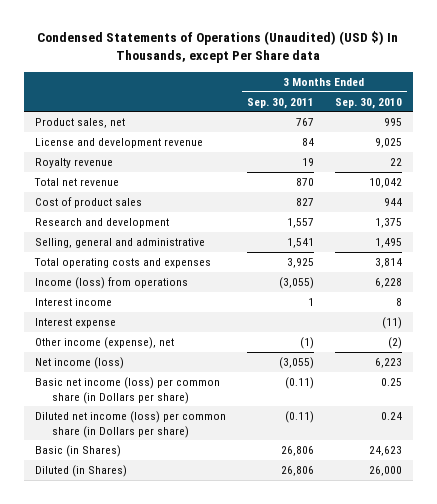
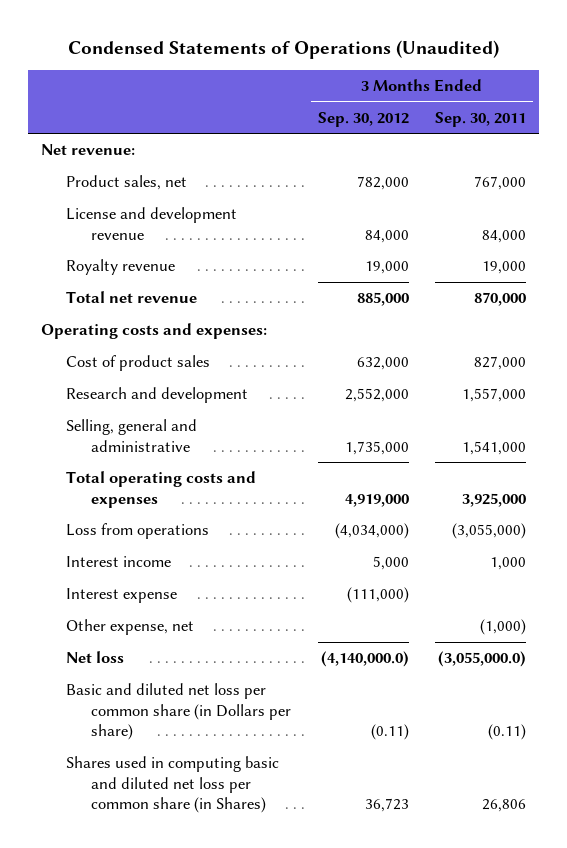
- Condensed Statements of Operations (Unaudited) (USD $) In Thousands, except Per Share data
+ Condensed Statements of Operations (Unaudited)
- | 3 Months Ended Sep. 30, 2011 | 3 Months Ended Sep. 30, 2010
+ | 3 Months Ended Sep. 30, 2012 | 3 Months Ended Sep. 30, 2011
- Product sales, net | 767 | 995
- License and development revenue | 84 | 9,025
- Royalty revenue | 19 | 22
- Total net revenue | 870 | 10,042
- Cost of product sales | 827 | 944
- Research and development | 1,557 | 1,375
- Selling, general and administrative | 1,541 | 1,495
- Total operating costs and expenses | 3,925 | 3,814
- Income (loss) from operations | (3,055) | 6,228
- Interest income | 1 | 8
+ Net revenue:
+ Product sales, net | 782,000 | 767,000
+ License and development revenue | 84,000 | 84,000
+ Royalty revenue | 19,000 | 19,000
+ Total net revenue | 885,000 | 870,000
+ Operating costs and expenses:
+ Cost of product sales | 632,000 | 827,000
+ Research and development | 2,552,000 | 1,557,000
+ Selling, general and administrative | 1,735,000 | 1,541,000
+ Total operating costs and expenses | 4,919,000 | 3,925,000
+ Loss from operations | (4,034,000) | (3,055,000)
+ Interest income | 5,000 | 1,000
- Other income (expense), net | (1) | (2)
- Net income (loss) | (3,055) | 6,223
- Basic net income (loss) per common share (in Dollars per share) | (0.11) | 0.25
- Diluted net income (loss) per common share (in Dollars per share) | (0.11) | 0.24
- Basic (in Shares) | 26,806 | 24,623
- Diluted (in Shares) | 26,806 | 26,000
+ Other expense, net | | (1,000)
+ Net loss | (4,140,000.0) | (3,055,000.0)
+ Basic and diluted net loss per common share (in Dollars per share) | (0.11) | (0.11)
+ Shares used in computing basic and diluted net loss per common share (in Shares) | 36,723 | 26,806

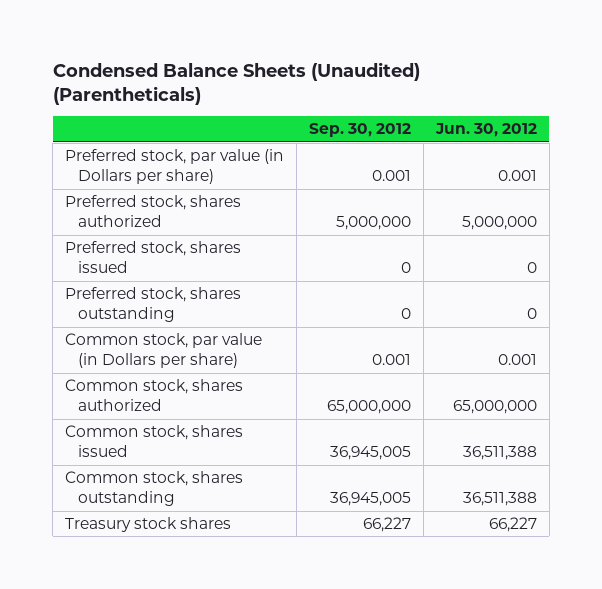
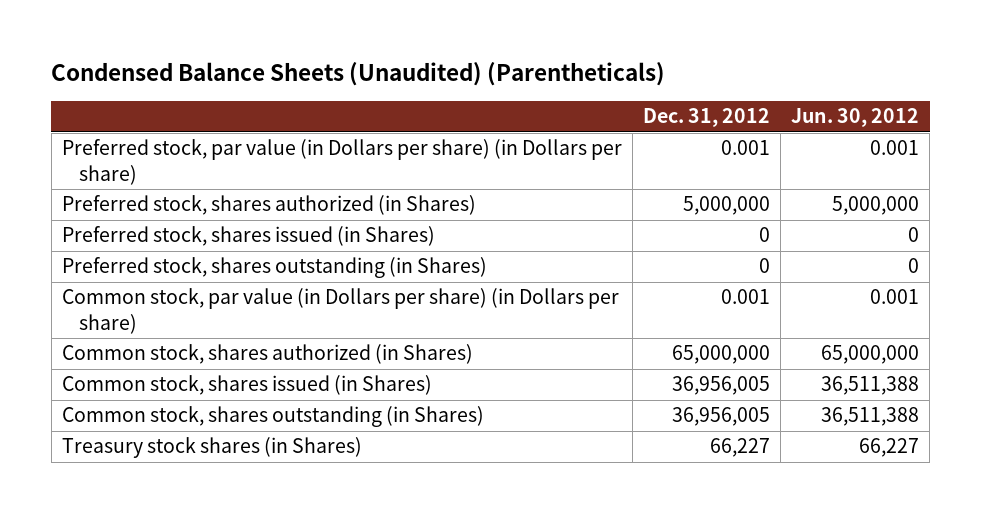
- | Sep. 30, 2012 | Jun. 30, 2012
+ | Dec. 31, 2012 | Jun. 30, 2012
- Preferred stock, par value (in Dollars per share) | 0.001 | 0.001
- Preferred stock, shares authorized | 5,000,000 | 5,000,000
- Preferred stock, shares issued | 0 | 0
- Preferred stock, shares outstanding | 0 | 0
- Common stock, par value (in Dollars per share) | 0.001 | 0.001
- Common stock, shares authorized | 65,000,000 | 65,000,000
- Common stock, shares issued | 36,945,005 | 36,511,388
- Common stock, shares outstanding | 36,945,005 | 36,511,388
- Treasury stock shares | 66,227 | 66,227
+ Preferred stock, par value (in Dollars per share) (in Dollars per share) | 0.001 | 0.001
+ Preferred stock, shares authorized (in Shares) | 5,000,000 | 5,000,000
+ Preferred stock, shares issued (in Shares) | 0 | 0
+ Preferred stock, shares outstanding (in Shares) | 0 | 0
+ Common stock, par value (in Dollars per share) (in Dollars per share) | 0.001 | 0.001
+ Common stock, shares authorized (in Shares) | 65,000,000 | 65,000,000
+ Common stock, shares issued (in Shares) | 36,956,005 | 36,511,388
+ Common stock, shares outstanding (in Shares) | 36,956,005 | 36,511,388
+ Treasury stock shares (in Shares) | 66,227 | 66,227

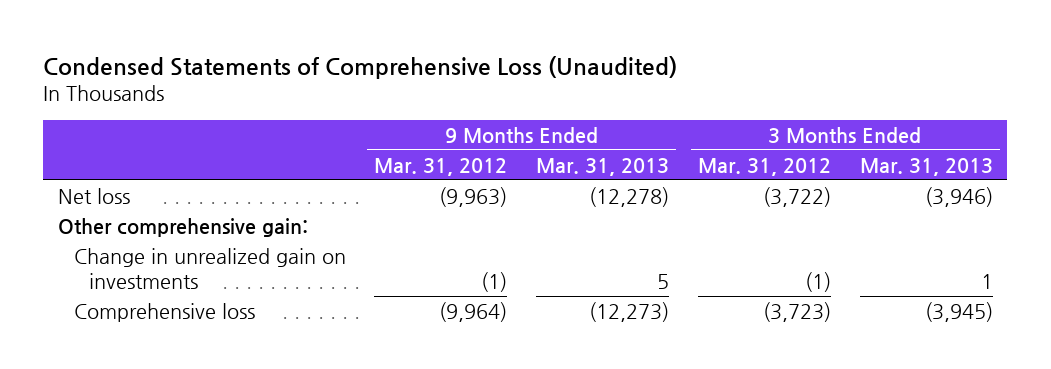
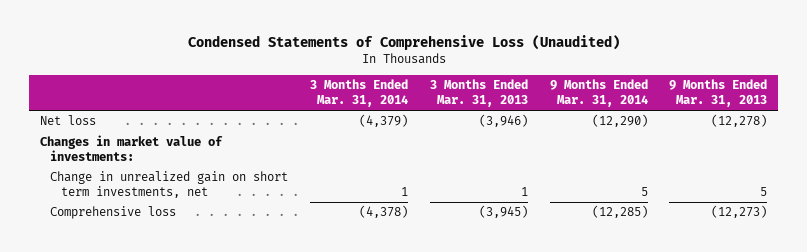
- | 9 Months Ended Mar. 31, 2012 | 9 Months Ended Mar. 31, 2013 | 3 Months Ended Mar. 31, 2012 | 3 Months Ended Mar. 31, 2013
+ | 3 Months Ended Mar. 31, 2014 | 3 Months Ended Mar. 31, 2013 | 9 Months Ended Mar. 31, 2014 | 9 Months Ended Mar. 31, 2013
- Other comprehensive gain:
- Change in unrealized gain on investments | (1) | 5 | (1) | 1
+ Changes in market value of investments:
+ Change in unrealized gain on short term investments, net | 1 | 1 | 5 | 5

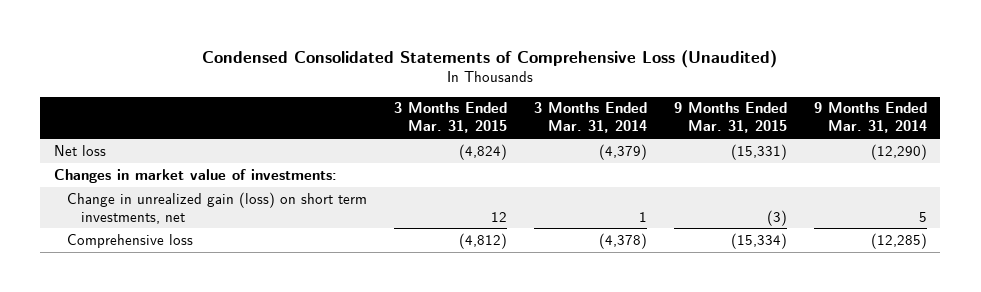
- Condensed Statements of Comprehensive Loss (Unaudited)
+ Condensed Consolidated Statements of Comprehensive Loss (Unaudited)
- | 3 Months Ended Mar. 31, 2014 | 3 Months Ended Mar. 31, 2013 | 9 Months Ended Mar. 31, 2014 | 9 Months Ended Mar. 31, 2013
+ | 3 Months Ended Mar. 31, 2015 | 3 Months Ended Mar. 31, 2014 | 9 Months Ended Mar. 31, 2015 | 9 Months Ended Mar. 31, 2014
- Change in unrealized gain on short term investments, net | 1 | 1 | 5 | 5
+ Change in unrealized gain (loss) on short term investments, net | 12 | 1 | (3) | 5

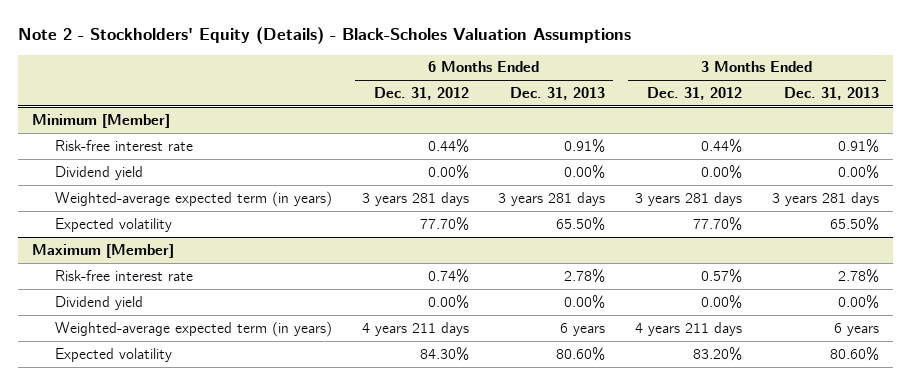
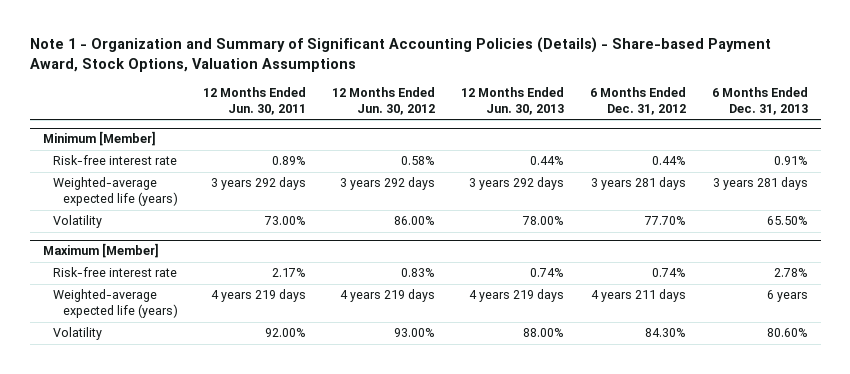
- Note 2 - Stockholders' Equity (Details) - Black-Scholes Valuation Assumptions
+ Note 1 - Organization and Summary of Significant Accounting Policies (Details) - Share-based Payment Award, Stock Options, Valuation Assumptions
- | 6 Months Ended Dec. 31, 2012 | 6 Months Ended Dec. 31, 2013 | 3 Months Ended Dec. 31, 2012 | 3 Months Ended Dec. 31, 2013
+ | 12 Months Ended Jun. 30, 2011 | 12 Months Ended Jun. 30, 2012 | 12 Months Ended Jun. 30, 2013 | 6 Months Ended Dec. 31, 2012 | 6 Months Ended Dec. 31, 2013
@ Minimum [Member]
- Dividend yield | 0.00% | 0.00% | 0.00% | 0.00%
- Weighted-average expected term (in years) | 3 years 281 days | 3 years 281 days | 3 years 281 days | 3 years 281 days
- Expected volatility | 77.70% | 65.50% | 77.70% | 65.50%
+ Weighted-average expected life (years) | 3 years 292 days | 3 years 292 days | 3 years 292 days | 3 years 281 days | 3 years 281 days
+ Volatility | 73.00% | 86.00% | 78.00% | 77.70% | 65.50%
@ Maximum [Member]
- Dividend yield | 0.00% | 0.00% | 0.00% | 0.00%
- Weighted-average expected term (in years) | 4 years 211 days | 6 years | 4 years 211 days | 6 years
- Expected volatility | 84.30% | 80.60% | 83.20% | 80.60%
+ Weighted-average expected life (years) | 4 years 219 days | 4 years 219 days | 4 years 219 days | 4 years 211 days | 6 years
+ Volatility | 92.00% | 93.00% | 88.00% | 84.30% | 80.60%

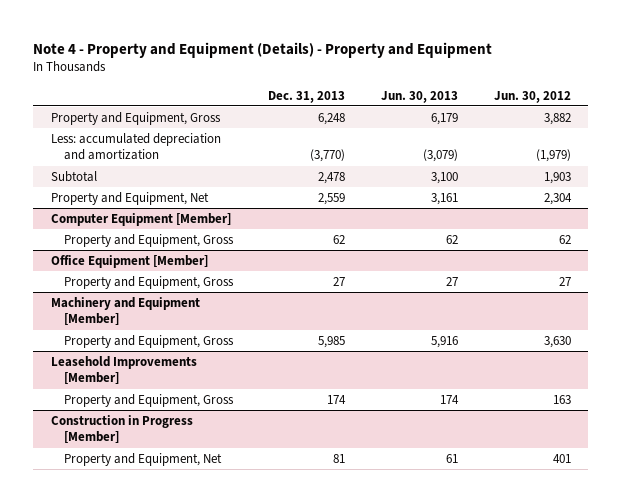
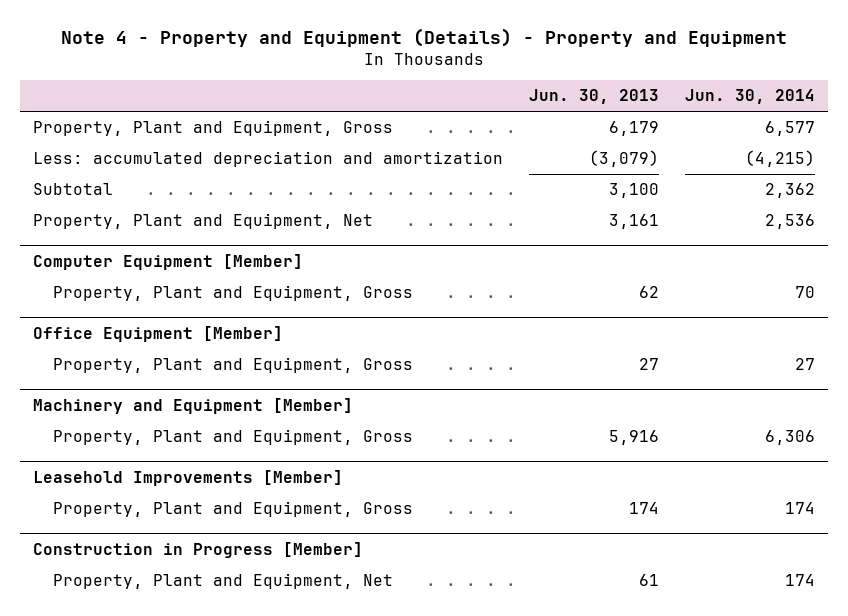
- | Dec. 31, 2013 | Jun. 30, 2013 | Jun. 30, 2012
+ | Jun. 30, 2013 | Jun. 30, 2014
- Property and Equipment, Gross | 6,248 | 6,179 | 3,882
+ Property, Plant and Equipment, Gross | 6,179 | 6,577
- Property and Equipment, Net | 2,559 | 3,161 | 2,304
+ Property, Plant and Equipment, Net | 3,161 | 2,536
@ Computer Equipment [Member]
- Property and Equipment, Gross | 62 | 62 | 62
+ Property, Plant and Equipment, Gross | 62 | 70
@ Office Equipment [Member]
- Property and Equipment, Gross | 27 | 27 | 27
+ Property, Plant and Equipment, Gross | 27 | 27
@ Machinery and Equipment [Member]
- Property and Equipment, Gross | 5,985 | 5,916 | 3,630
+ Property, Plant and Equipment, Gross | 5,916 | 6,306
@ Leasehold Improvements [Member]
- Property and Equipment, Gross | 174 | 174 | 163
+ Property, Plant and Equipment, Gross | 174 | 174
@ Construction in Progress [Member]
- Property and Equipment, Net | 81 | 61 | 401
+ Property, Plant and Equipment, Net | 61 | 174

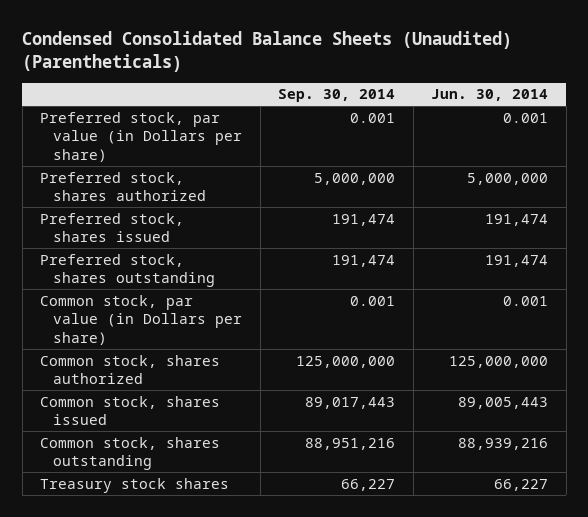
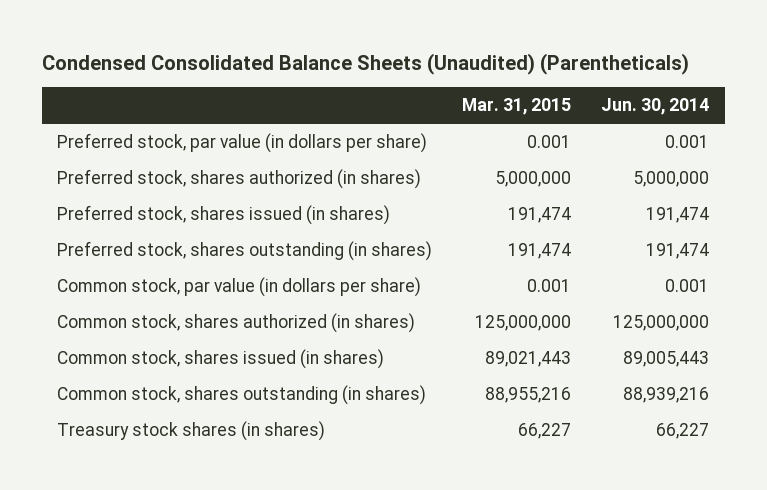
- | Sep. 30, 2014 | Jun. 30, 2014
+ | Mar. 31, 2015 | Jun. 30, 2014
- Preferred stock, par value (in Dollars per share) | 0.001 | 0.001
- Preferred stock, shares authorized | 5,000,000 | 5,000,000
- Preferred stock, shares issued | 191,474 | 191,474
- Preferred stock, shares outstanding | 191,474 | 191,474
- Common stock, par value (in Dollars per share) | 0.001 | 0.001
- Common stock, shares authorized | 125,000,000 | 125,000,000
- Common stock, shares issued | 89,017,443 | 89,005,443
- Common stock, shares outstanding | 88,951,216 | 88,939,216
- Treasury stock shares | 66,227 | 66,227
+ Preferred stock, par value (in dollars per share) | 0.001 | 0.001
+ Preferred stock, shares authorized (in shares) | 5,000,000 | 5,000,000
+ Preferred stock, shares issued (in shares) | 191,474 | 191,474
+ Preferred stock, shares outstanding (in shares) | 191,474 | 191,474
+ Common stock, par value (in dollars per share) | 0.001 | 0.001
+ Common stock, shares authorized (in shares) | 125,000,000 | 125,000,000
+ Common stock, shares issued (in shares) | 89,021,443 | 89,005,443
+ Common stock, shares outstanding (in shares) | 88,955,216 | 88,939,216
+ Treasury stock shares (in shares) | 66,227 | 66,227

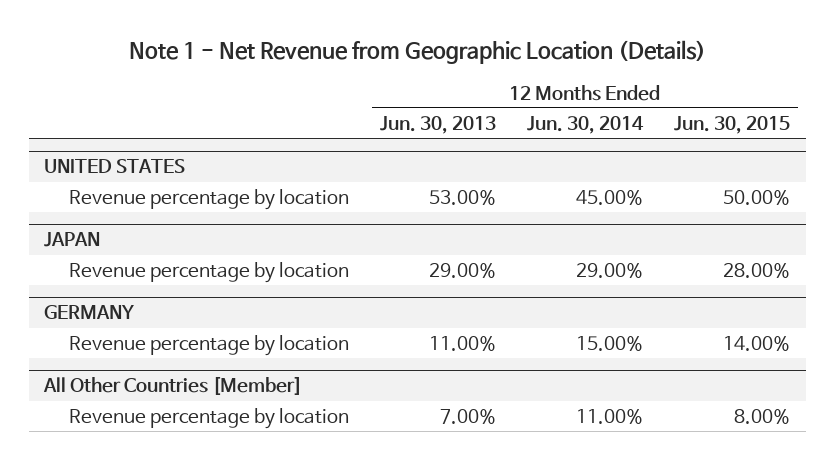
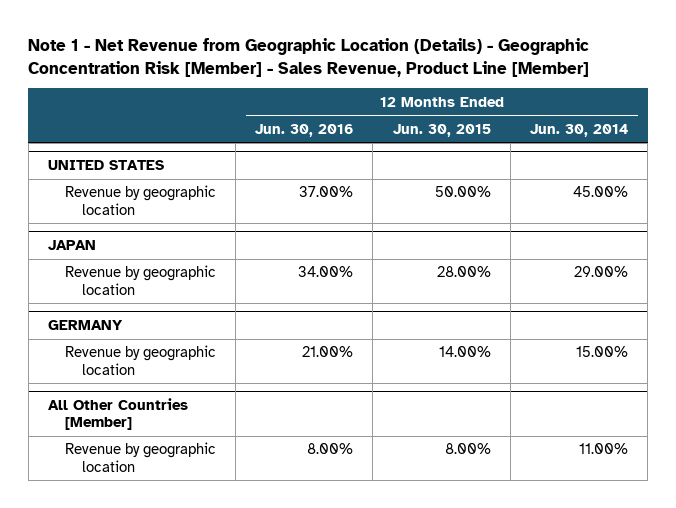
- Note 1 - Net Revenue from Geographic Location (Details)
+ Note 1 - Net Revenue from Geographic Location (Details) - Geographic Concentration Risk [Member] - Sales Revenue, Product Line [Member]
- | 12 Months Ended Jun. 30, 2013 | 12 Months Ended Jun. 30, 2014 | 12 Months Ended Jun. 30, 2015
+ | 12 Months Ended Jun. 30, 2016 | 12 Months Ended Jun. 30, 2015 | 12 Months Ended Jun. 30, 2014
@ UNITED STATES
- Revenue percentage by location | 53.00% | 45.00% | 50.00%
+ Revenue by geographic location | 37.00% | 50.00% | 45.00%
@ JAPAN
- Revenue percentage by location | 29.00% | 29.00% | 28.00%
+ Revenue by geographic location | 34.00% | 28.00% | 29.00%
@ GERMANY
- Revenue percentage by location | 11.00% | 15.00% | 14.00%
+ Revenue by geographic location | 21.00% | 14.00% | 15.00%
@ All Other Countries [Member]
- Revenue percentage by location | 7.00% | 11.00% | 8.00%
+ Revenue by geographic location | 8.00% | 8.00% | 11.00%

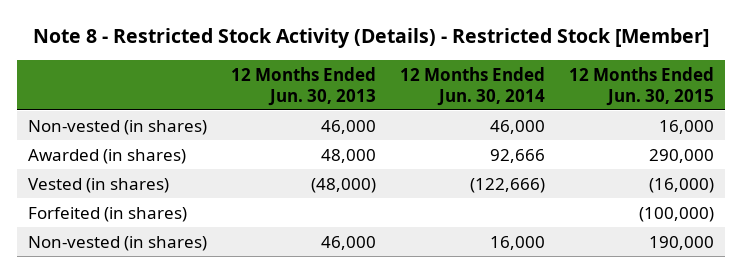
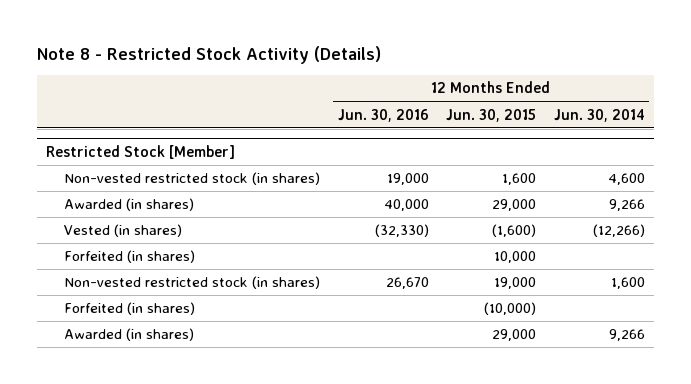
- Note 8 - Restricted Stock Activity (Details) - Restricted Stock [Member]
+ Note 8 - Restricted Stock Activity (Details)
- | 12 Months Ended Jun. 30, 2013 | 12 Months Ended Jun. 30, 2014 | 12 Months Ended Jun. 30, 2015
+ | 12 Months Ended Jun. 30, 2016 | 12 Months Ended Jun. 30, 2015 | 12 Months Ended Jun. 30, 2014
- Non-vested (in shares) | 46,000 | 46,000 | 16,000
- Awarded (in shares) | 48,000 | 92,666 | 290,000
- Vested (in shares) | (48,000) | (122,666) | (16,000)
- Forfeited (in shares) | | | (100,000)
- Non-vested (in shares) | 46,000 | 16,000 | 190,000
+ Restricted Stock [Member]
+ Non-vested restricted stock (in shares) | 19,000 | 1,600 | 4,600
+ Awarded (in shares) | 40,000 | 29,000 | 9,266
+ Vested (in shares) | (32,330) | (1,600) | (12,266)
+ Forfeited (in shares) | | 10,000 |
+ Non-vested restricted stock (in shares) | 26,670 | 19,000 | 1,600
+ Forfeited (in shares) | | (10,000) |
+ Awarded (in shares) | | 29,000 | 9,266

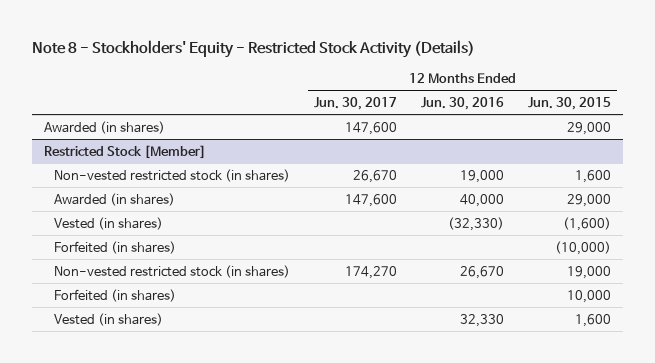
- Note 8 - Restricted Stock Activity (Details)
+ Note 8 - Stockholders' Equity - Restricted Stock Activity (Details)
- | 12 Months Ended Jun. 30, 2016 | 12 Months Ended Jun. 30, 2015 | 12 Months Ended Jun. 30, 2014
+ | 12 Months Ended Jun. 30, 2017 | 12 Months Ended Jun. 30, 2016 | 12 Months Ended Jun. 30, 2015
+ Awarded (in shares) | 147,600 | | 29,000
@ Restricted Stock [Member]
- Awarded (in shares) | | 29,000 | 9,266
moved down: Non-vested restricted stock (in shares) | 174,270 | 26,670 | 19,000
moved down: Forfeited (in shares) | | | 10,000
+ Vested (in shares) | | 32,330 | 1,600

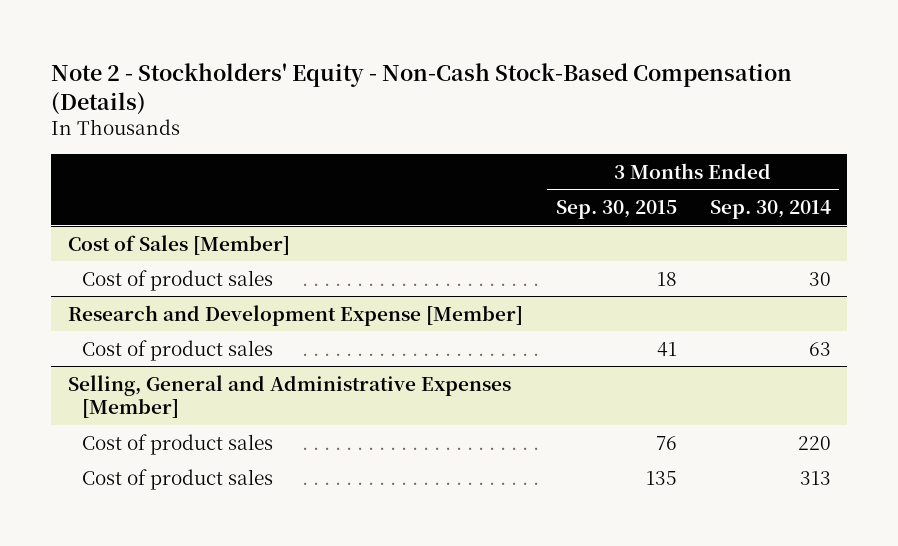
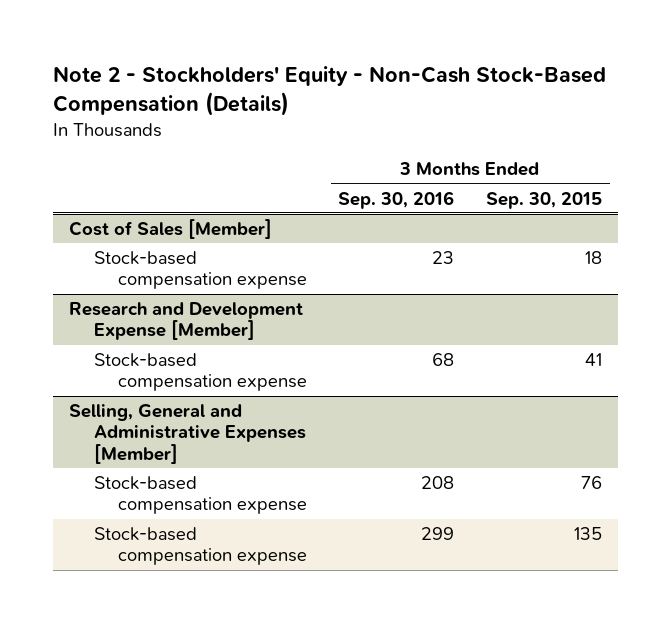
- | 3 Months Ended Sep. 30, 2015 | 3 Months Ended Sep. 30, 2014
+ | 3 Months Ended Sep. 30, 2016 | 3 Months Ended Sep. 30, 2015
@ Cost of Sales [Member]
- Cost of product sales | 18 | 30
+ Stock-based compensation expense | 23 | 18
@ Research and Development Expense [Member]
- Cost of product sales | 41 | 63
+ Stock-based compensation expense | 68 | 41
@ Selling, General and Administrative Expenses [Member]
- Cost of product sales | 76 | 220
- Cost of product sales | 135 | 313
+ Stock-based compensation expense | 208 | 76
+ Stock-based compensation expense | 299 | 135

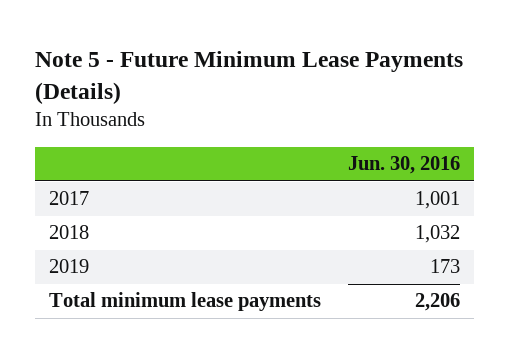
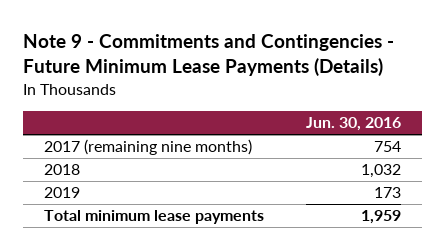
- Note 5 - Future Minimum Lease Payments (Details)
+ Note 9 - Commitments and Contingencies - Future Minimum Lease Payments (Details)
- 2017 | 1,001
+ 2017 (remaining nine months) | 754
- Total minimum lease payments | 2,206
+ Total minimum lease payments | 1,959

